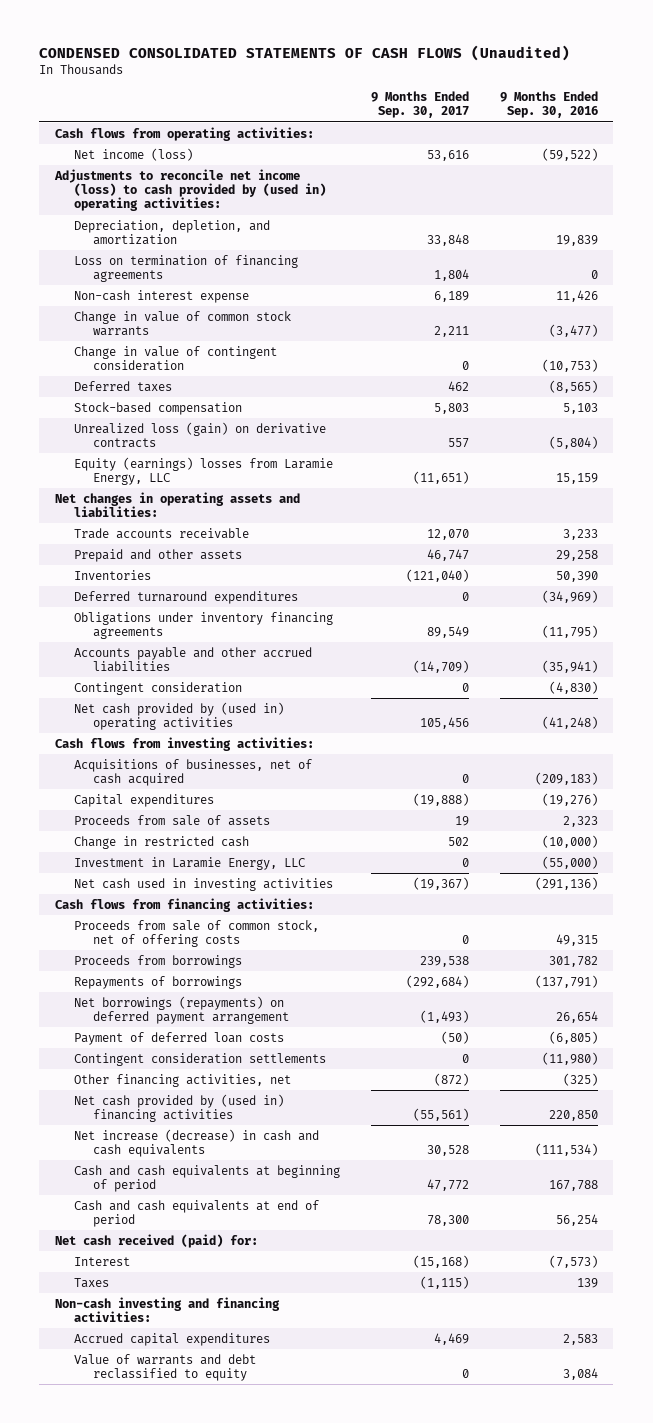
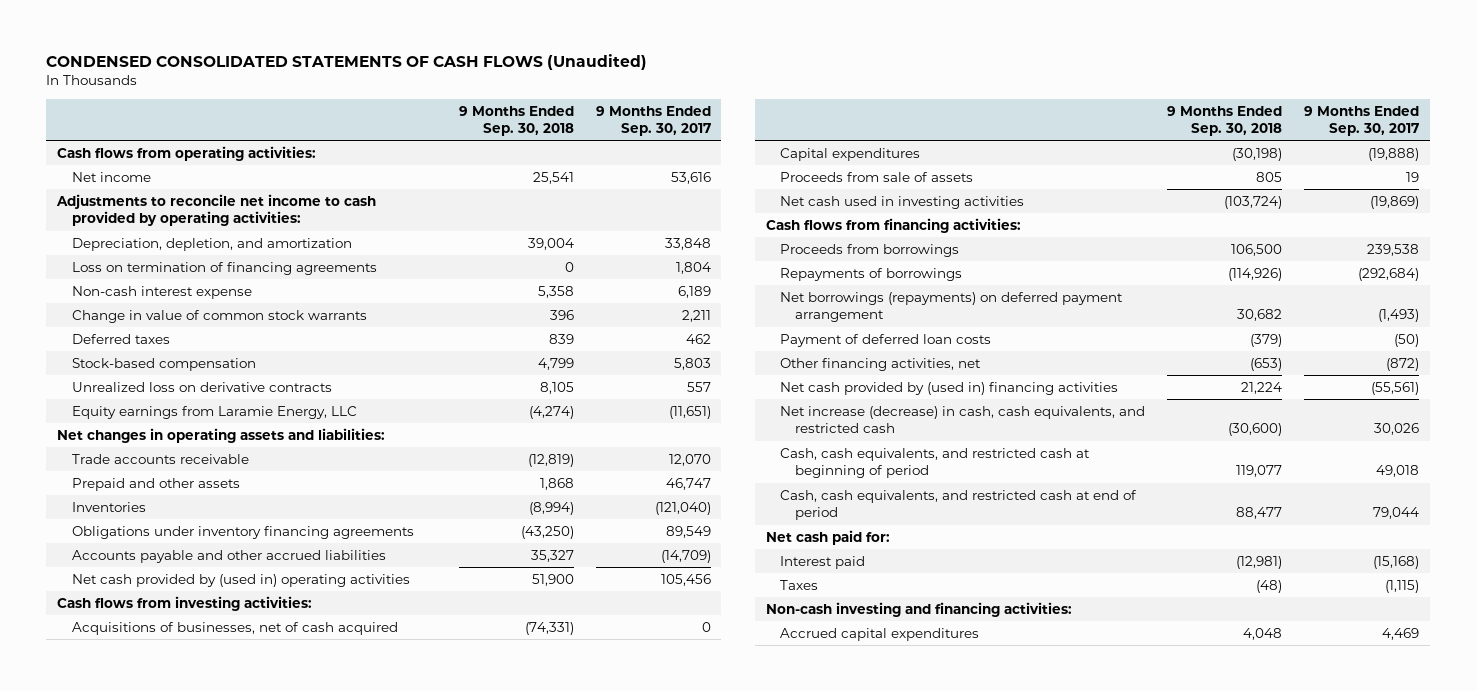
- | 9 Months Ended Sep. 30, 2017 | 9 Months Ended Sep. 30, 2016
+ | 9 Months Ended Sep. 30, 2018 | 9 Months Ended Sep. 30, 2017
- Net income (loss) | 53,616 | (59,522)
- Adjustments to reconcile net income (loss) to cash provided by (used in) operating activities:
+ Net income | 25,541 | 53,616
+ Adjustments to reconcile net income to cash provided by operating activities:
- Change in value of contingent consideration | 0 | (10,753)
- Unrealized loss (gain) on derivative contracts | 557 | (5,804)
- Equity (earnings) losses from Laramie Energy, LLC | (11,651) | 15,159
+ Unrealized loss on derivative contracts | 8,105 | 557
+ Equity earnings from Laramie Energy, LLC | (4,274) | (11,651)
- Deferred turnaround expenditures | 0 | (34,969)
- Contingent consideration | 0 | (4,830)
- Change in restricted cash | 502 | (10,000)
- Investment in Laramie Energy, LLC | 0 | (55,000)
- Net cash used in investing activities | (19,367) | (291,136)
+ Net cash used in investing activities | (103,724) | (19,869)
- Proceeds from sale of common stock, net of offering costs | 0 | 49,315
- Contingent consideration settlements | 0 | (11,980)
- Net increase (decrease) in cash and cash equivalents | 30,528 | (111,534)
- Cash and cash equivalents at beginning of period | 47,772 | 167,788
- Cash and cash equivalents at end of period | 78,300 | 56,254
- Net cash received (paid) for:
- Interest | (15,168) | (7,573)
+ Net increase (decrease) in cash, cash equivalents, and restricted cash | (30,600) | 30,026
+ Cash, cash equivalents, and restricted cash at beginning of period | 119,077 | 49,018
+ Cash, cash equivalents, and restricted cash at end of period | 88,477 | 79,044
+ Net cash paid for:
+ Interest paid | (12,981) | (15,168)
- Value of warrants and debt reclassified to equity | 0 | 3,084

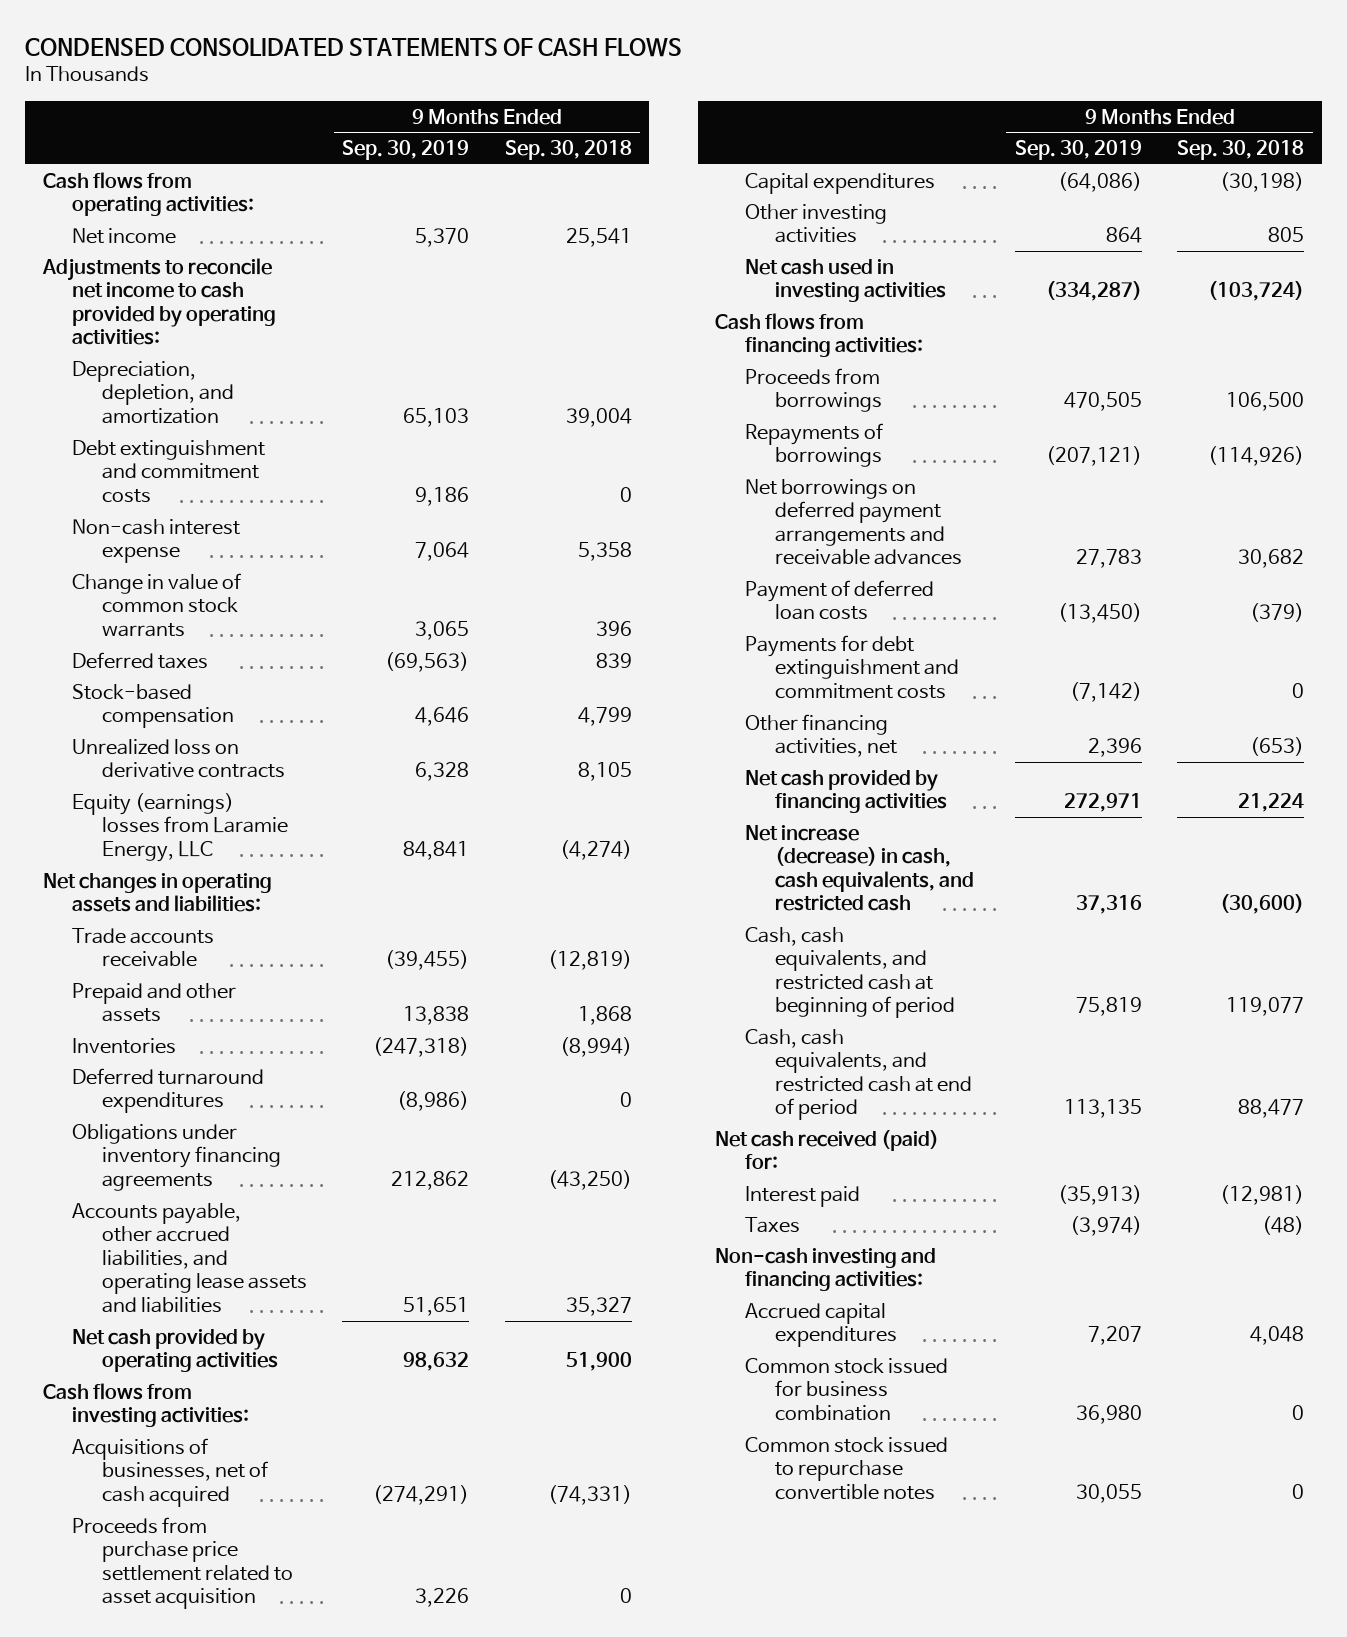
- CONDENSED CONSOLIDATED STATEMENTS OF CASH FLOWS (Unaudited)
+ CONDENSED CONSOLIDATED STATEMENTS OF CASH FLOWS
- | 9 Months Ended Sep. 30, 2018 | 9 Months Ended Sep. 30, 2017
+ | 9 Months Ended Sep. 30, 2019 | 9 Months Ended Sep. 30, 2018
- Loss on termination of financing agreements | 0 | 1,804
+ Debt extinguishment and commitment costs | 9,186 | 0
- Equity earnings from Laramie Energy, LLC | (4,274) | (11,651)
+ Equity (earnings) losses from Laramie Energy, LLC | 84,841 | (4,274)
+ Deferred turnaround expenditures | (8,986) | 0
- Accounts payable and other accrued liabilities | 35,327 | (14,709)
- Net cash provided by (used in) operating activities | 51,900 | 105,456
+ Accounts payable, other accrued liabilities, and operating lease assets and liabilities | 51,651 | 35,327
+ Net cash provided by operating activities | 98,632 | 51,900
+ Proceeds from purchase price settlement related to asset acquisition | 3,226 | 0
- Proceeds from sale of assets | 805 | 19
+ Other investing activities | 864 | 805
- Net borrowings (repayments) on deferred payment arrangement | 30,682 | (1,493)
+ Net borrowings on deferred payment arrangements and receivable advances | 27,783 | 30,682
+ Payments for debt extinguishment and commitment costs | (7,142) | 0
- Net cash provided by (used in) financing activities | 21,224 | (55,561)
+ Net cash provided by financing activities | 272,971 | 21,224
- Net cash paid for:
+ Net cash received (paid) for:
+ Common stock issued for business combination | 36,980 | 0
+ Common stock issued to repurchase convertible notes | 30,055 | 0

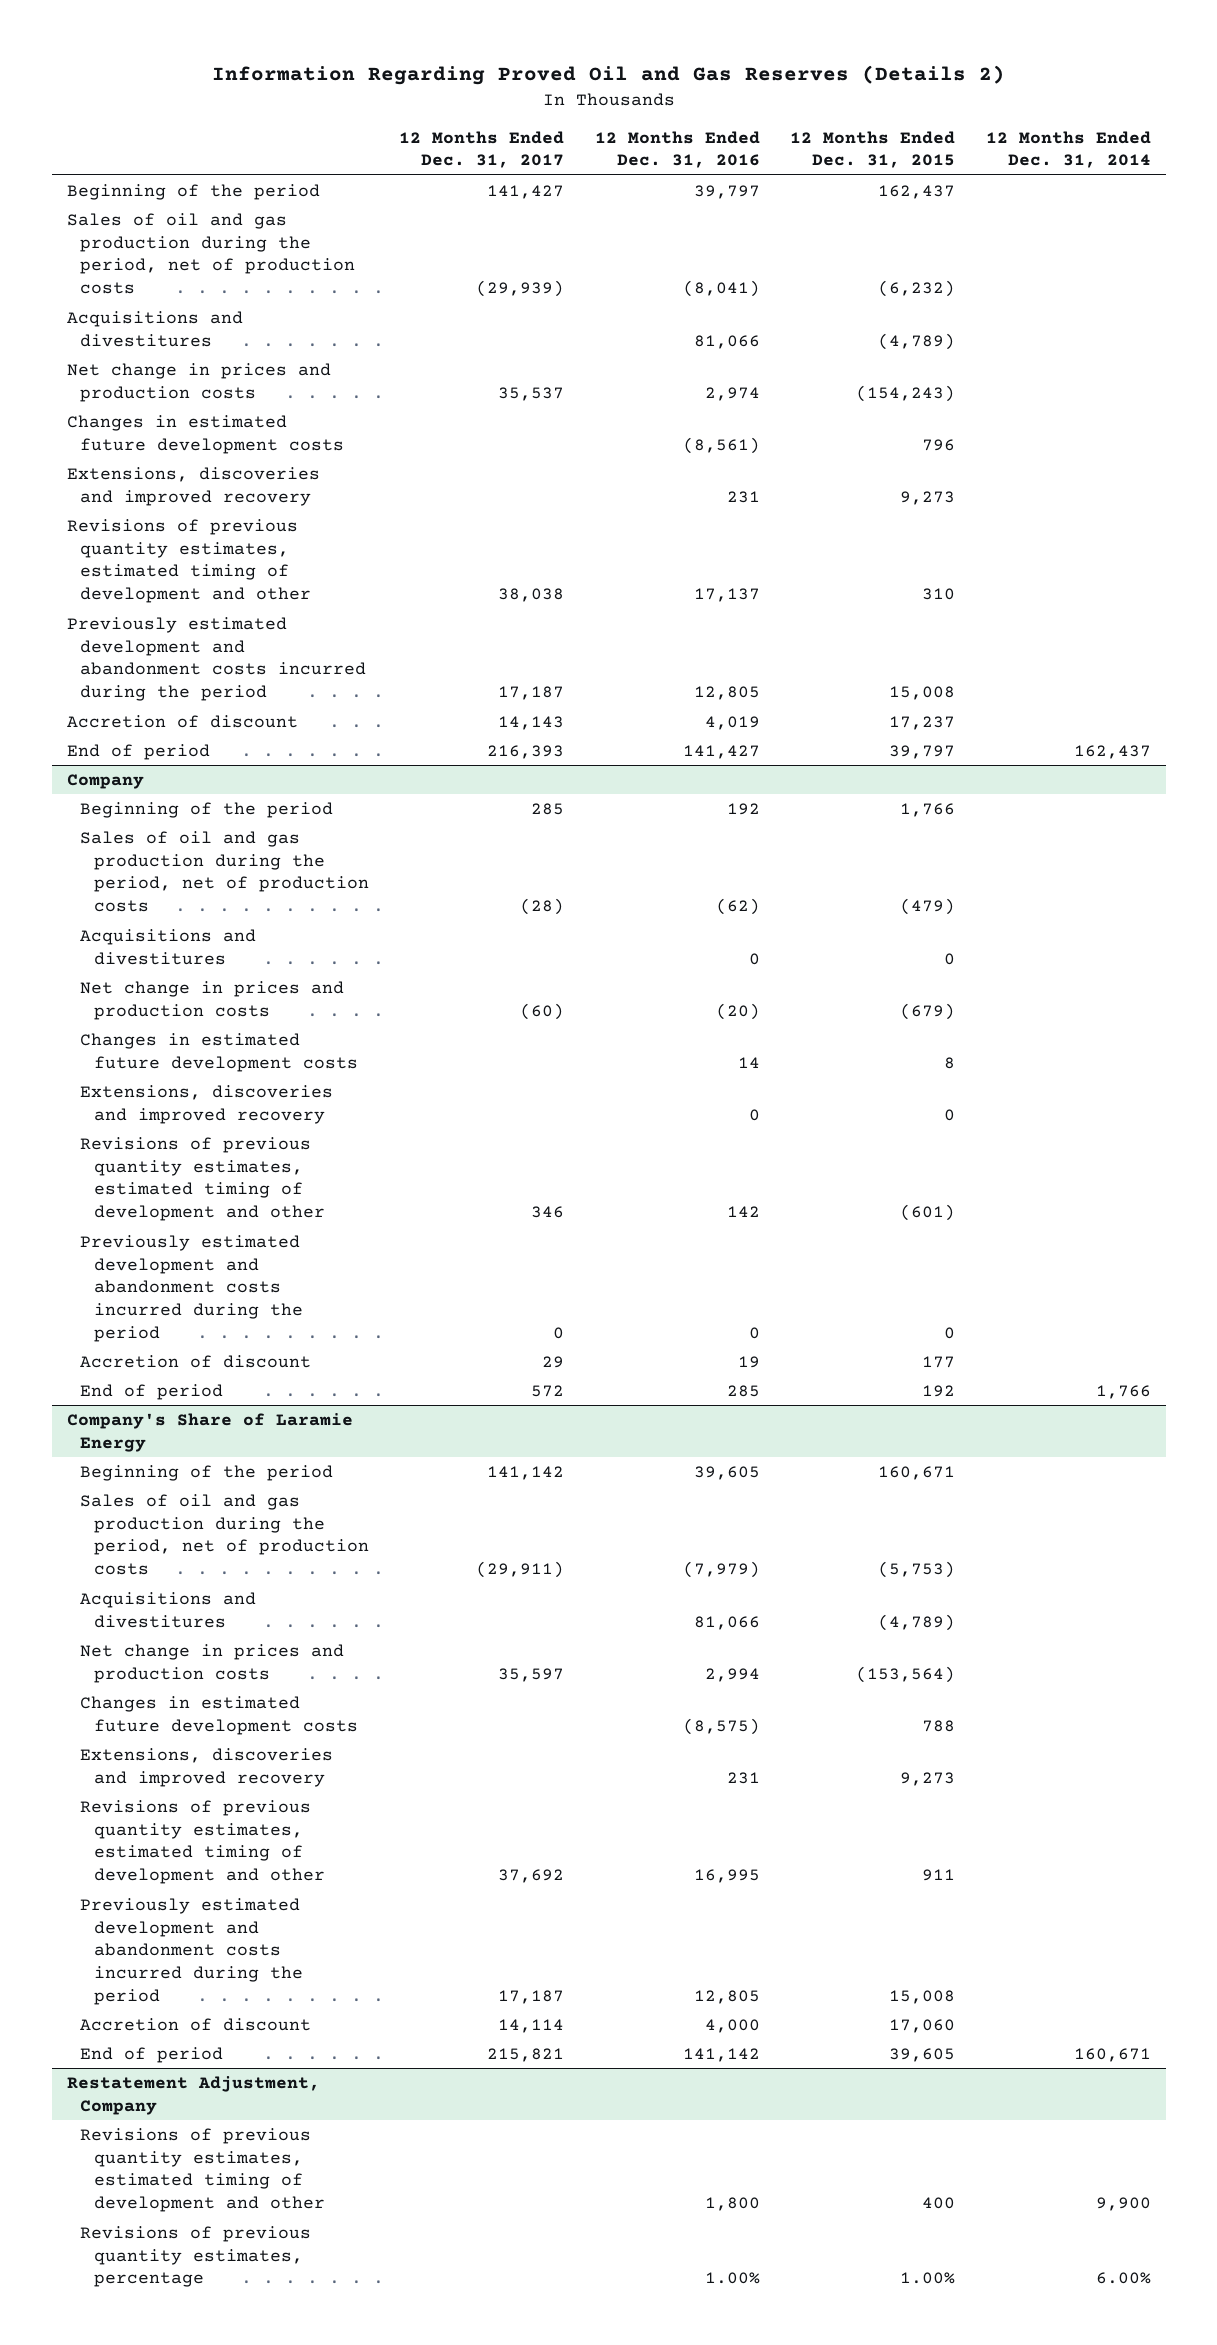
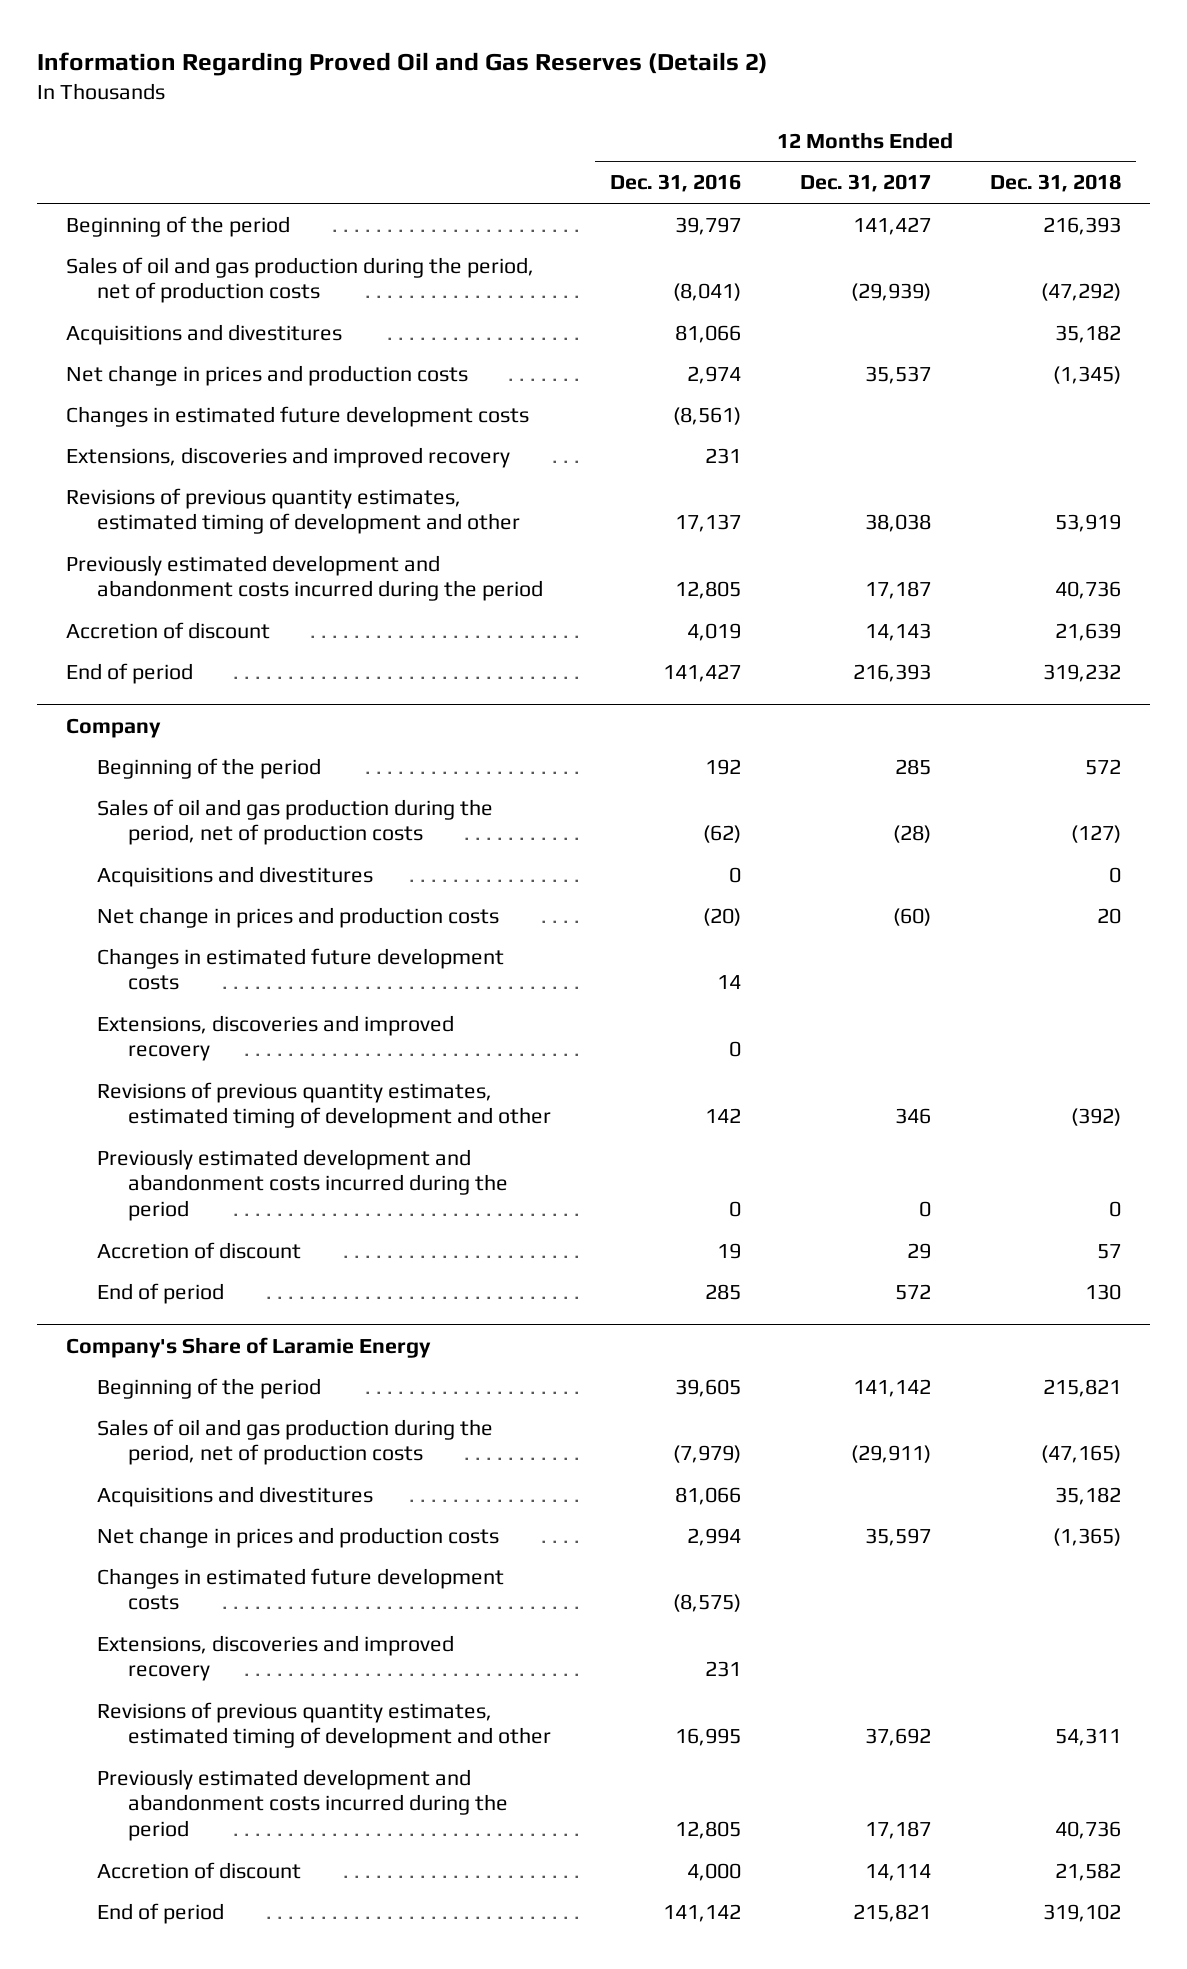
- | 12 Months Ended Dec. 31, 2017 | 12 Months Ended Dec. 31, 2016 | 12 Months Ended Dec. 31, 2015 | 12 Months Ended Dec. 31, 2014
+ | 12 Months Ended Dec. 31, 2016 | 12 Months Ended Dec. 31, 2017 | 12 Months Ended Dec. 31, 2018
- Restatement Adjustment, Company
- Revisions of previous quantity estimates, estimated timing of development and other | | 1,800 | 400 | 9,900
- Revisions of previous quantity estimates, percentage | | 1.00% | 1.00% | 6.00%

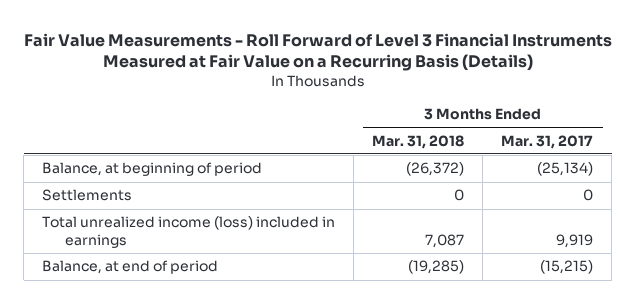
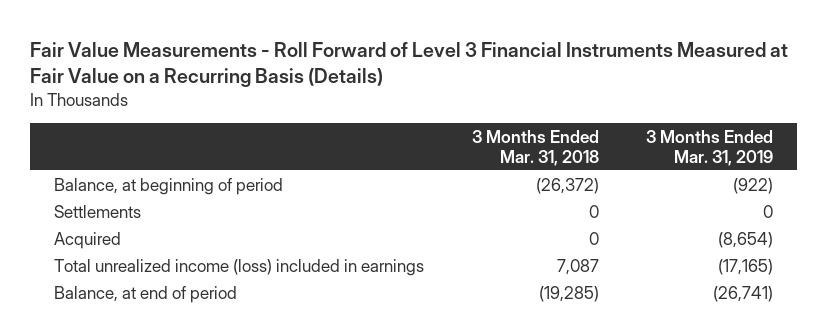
- | 3 Months Ended Mar. 31, 2018 | 3 Months Ended Mar. 31, 2017
+ | 3 Months Ended Mar. 31, 2018 | 3 Months Ended Mar. 31, 2019
+ Acquired | 0 | (8,654)

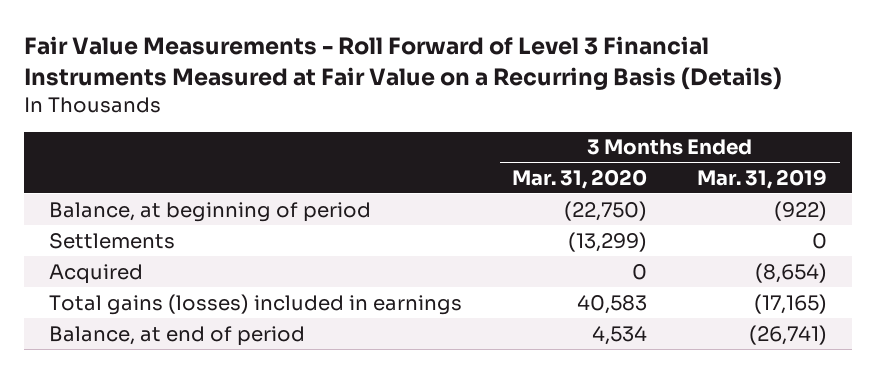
- | 3 Months Ended Mar. 31, 2018 | 3 Months Ended Mar. 31, 2019
+ | 3 Months Ended Mar. 31, 2020 | 3 Months Ended Mar. 31, 2019
- Total unrealized income (loss) included in earnings | 7,087 | (17,165)
+ Total gains (losses) included in earnings | 40,583 | (17,165)

